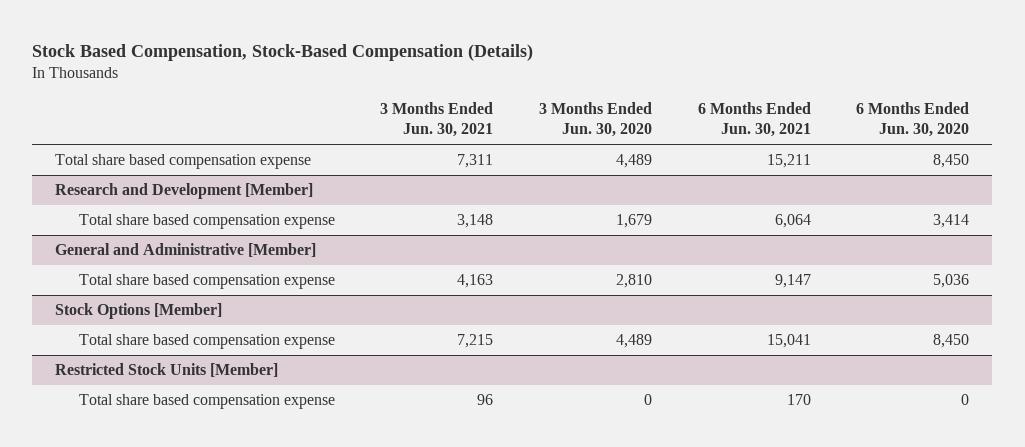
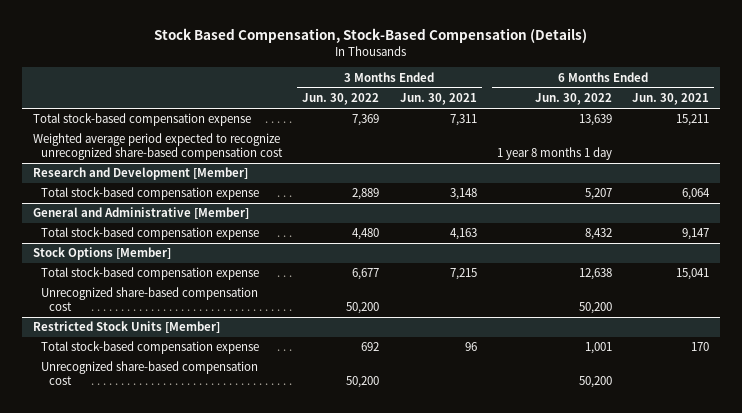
- | 3 Months Ended Jun. 30, 2021 | 3 Months Ended Jun. 30, 2020 | 6 Months Ended Jun. 30, 2021 | 6 Months Ended Jun. 30, 2020
+ | 3 Months Ended Jun. 30, 2022 | 3 Months Ended Jun. 30, 2021 | 6 Months Ended Jun. 30, 2022 | 6 Months Ended Jun. 30, 2021
- Total share based compensation expense | 7,311 | 4,489 | 15,211 | 8,450
+ Total stock-based compensation expense | 7,369 | 7,311 | 13,639 | 15,211
+ Weighted average period expected to recognize unrecognized share-based compensation cost | | | 1 year 8 months 1 day |
@ Research and Development [Member]
- Total share based compensation expense | 3,148 | 1,679 | 6,064 | 3,414
+ Total stock-based compensation expense | 2,889 | 3,148 | 5,207 | 6,064
@ General and Administrative [Member]
- Total share based compensation expense | 4,163 | 2,810 | 9,147 | 5,036
+ Total stock-based compensation expense | 4,480 | 4,163 | 8,432 | 9,147
@ Stock Options [Member]
- Total share based compensation expense | 7,215 | 4,489 | 15,041 | 8,450
+ Total stock-based compensation expense | 6,677 | 7,215 | 12,638 | 15,041
+ Unrecognized share-based compensation cost | 50,200 | | 50,200 |
@ Restricted Stock Units [Member]
- Total share based compensation expense | 96 | 0 | 170 | 0
+ Total stock-based compensation expense | 692 | 96 | 1,001 | 170
+ Unrecognized share-based compensation cost | 50,200 | | 50,200 |

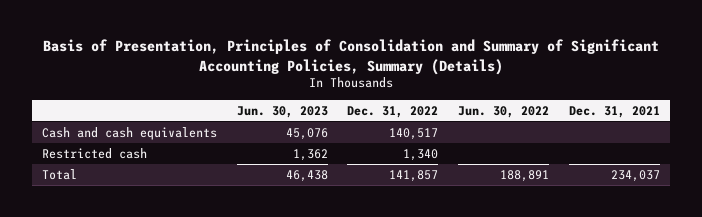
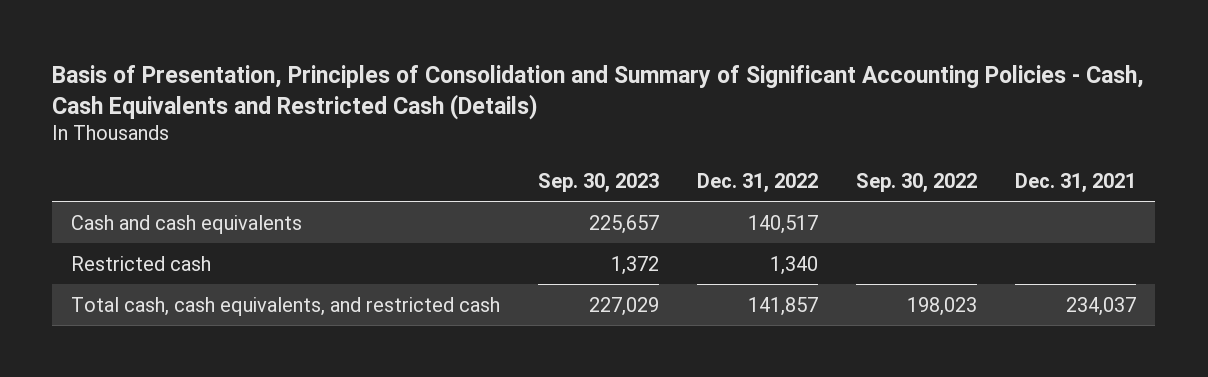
- Basis of Presentation, Principles of Consolidation and Summary of Significant Accounting Policies, Summary (Details)
+ Basis of Presentation, Principles of Consolidation and Summary of Significant Accounting Policies - Cash, Cash Equivalents and Restricted Cash (Details)
- | Jun. 30, 2023 | Dec. 31, 2022 | Jun. 30, 2022 | Dec. 31, 2021
+ | Sep. 30, 2023 | Dec. 31, 2022 | Sep. 30, 2022 | Dec. 31, 2021
- Total | 46,438 | 141,857 | 188,891 | 234,037
+ Total cash, cash equivalents, and restricted cash | 227,029 | 141,857 | 198,023 | 234,037

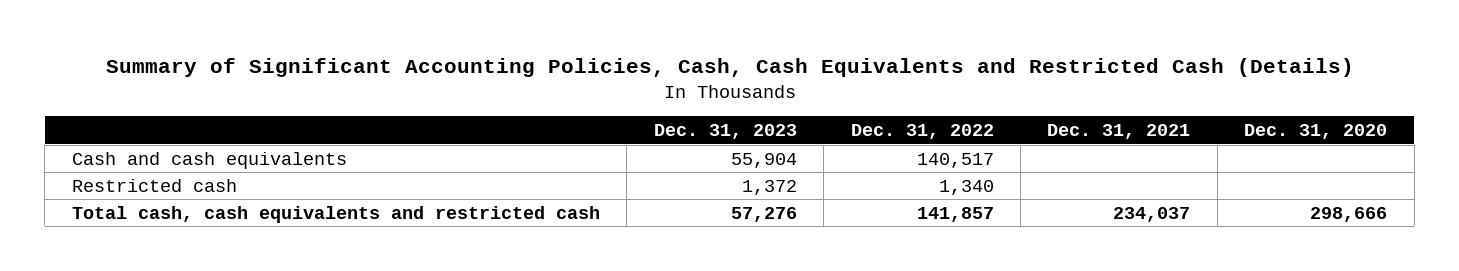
- Basis of Presentation, Principles of Consolidation and Summary of Significant Accounting Policies - Cash, Cash Equivalents and Restricted Cash (Details)
+ Summary of Significant Accounting Policies, Cash, Cash Equivalents and Restricted Cash (Details)
- | Sep. 30, 2023 | Dec. 31, 2022 | Sep. 30, 2022 | Dec. 31, 2021
+ | Dec. 31, 2023 | Dec. 31, 2022 | Dec. 31, 2021 | Dec. 31, 2020
- Total cash, cash equivalents, and restricted cash | 227,029 | 141,857 | 198,023 | 234,037
+ Total cash, cash equivalents and restricted cash | 57,276 | 141,857 | 234,037 | 298,666

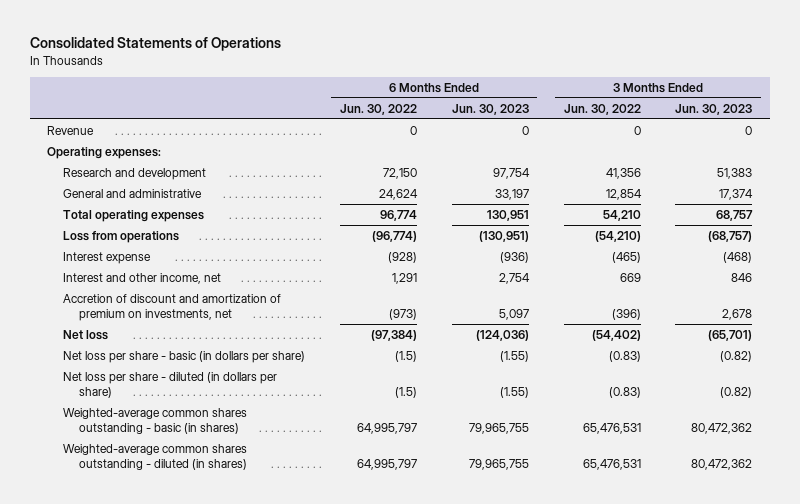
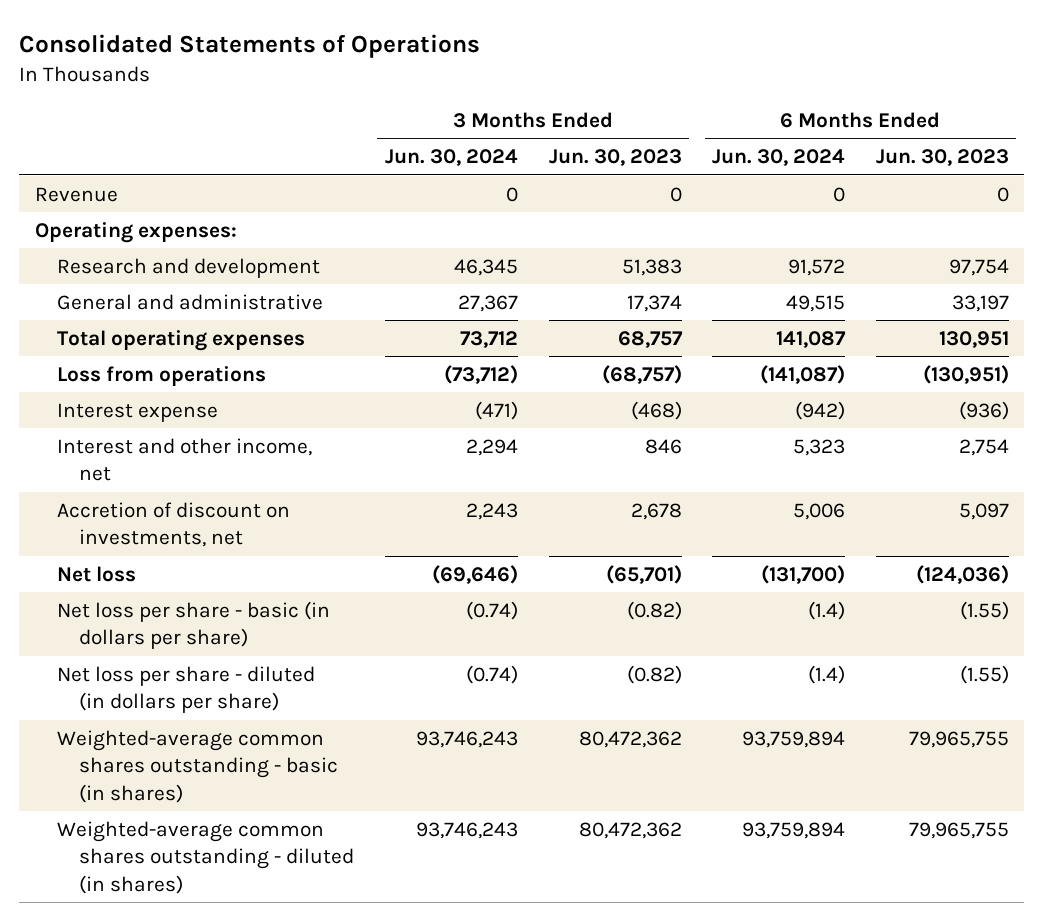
- | 6 Months Ended Jun. 30, 2022 | 6 Months Ended Jun. 30, 2023 | 3 Months Ended Jun. 30, 2022 | 3 Months Ended Jun. 30, 2023
+ | 3 Months Ended Jun. 30, 2024 | 3 Months Ended Jun. 30, 2023 | 6 Months Ended Jun. 30, 2024 | 6 Months Ended Jun. 30, 2023
- Accretion of discount and amortization of premium on investments, net | (973) | 5,097 | (396) | 2,678
+ Accretion of discount on investments, net | 2,243 | 2,678 | 5,006 | 5,097

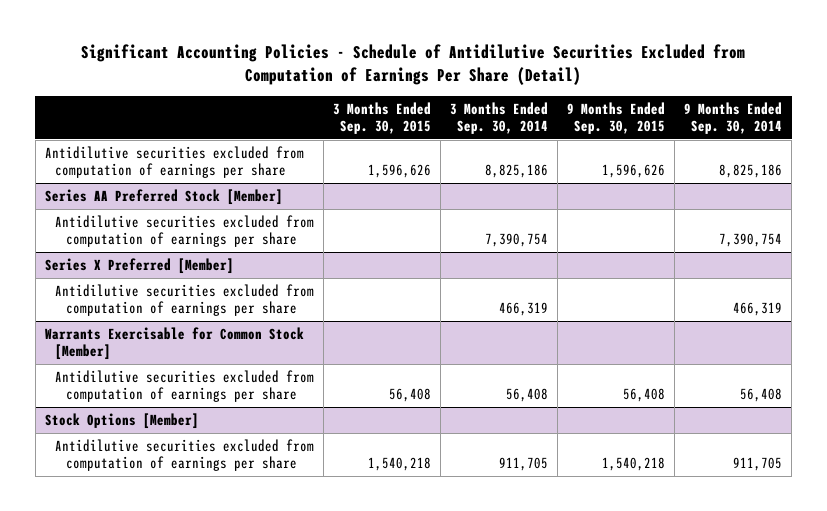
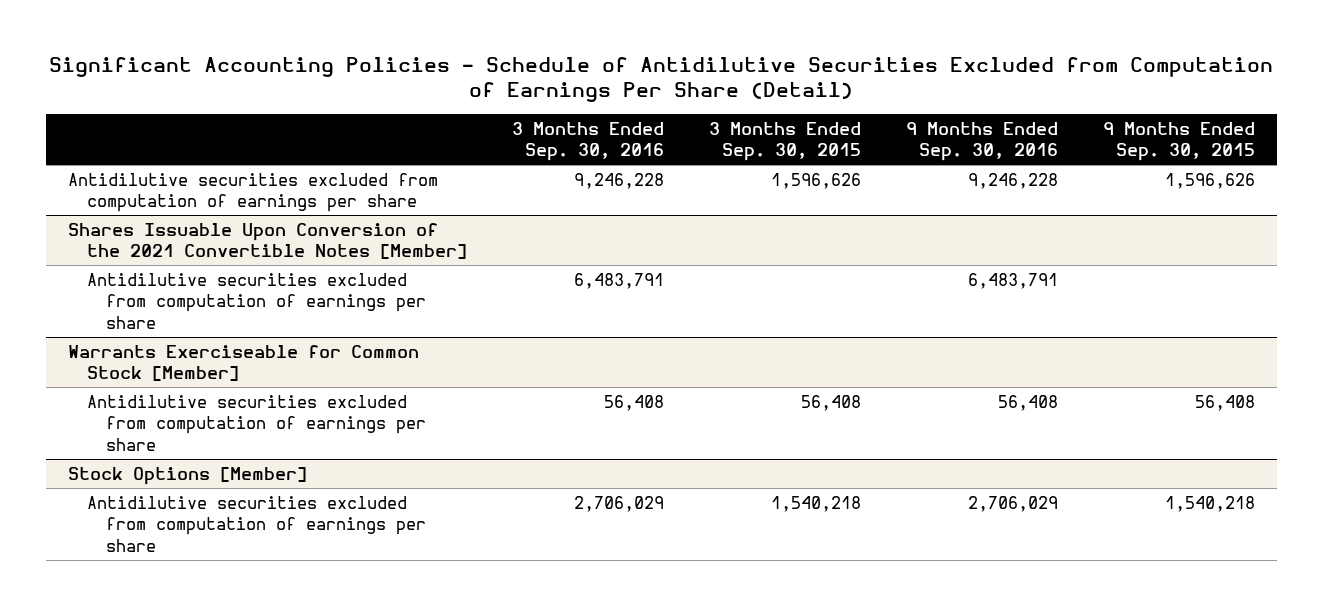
- | 3 Months Ended Sep. 30, 2015 | 3 Months Ended Sep. 30, 2014 | 9 Months Ended Sep. 30, 2015 | 9 Months Ended Sep. 30, 2014
+ | 3 Months Ended Sep. 30, 2016 | 3 Months Ended Sep. 30, 2015 | 9 Months Ended Sep. 30, 2016 | 9 Months Ended Sep. 30, 2015
- Series AA Preferred Stock [Member]
- Antidilutive securities excluded from computation of earnings per share | | 7,390,754 | | 7,390,754
- Series X Preferred [Member]
+ Shares Issuable Upon Conversion of the 2021 Convertible Notes [Member]
- Warrants Exercisable for Common Stock [Member]
+ Warrants Exerciseable for Common Stock [Member]

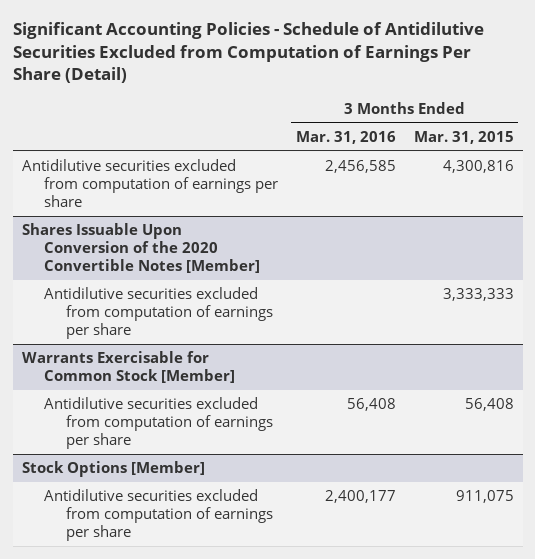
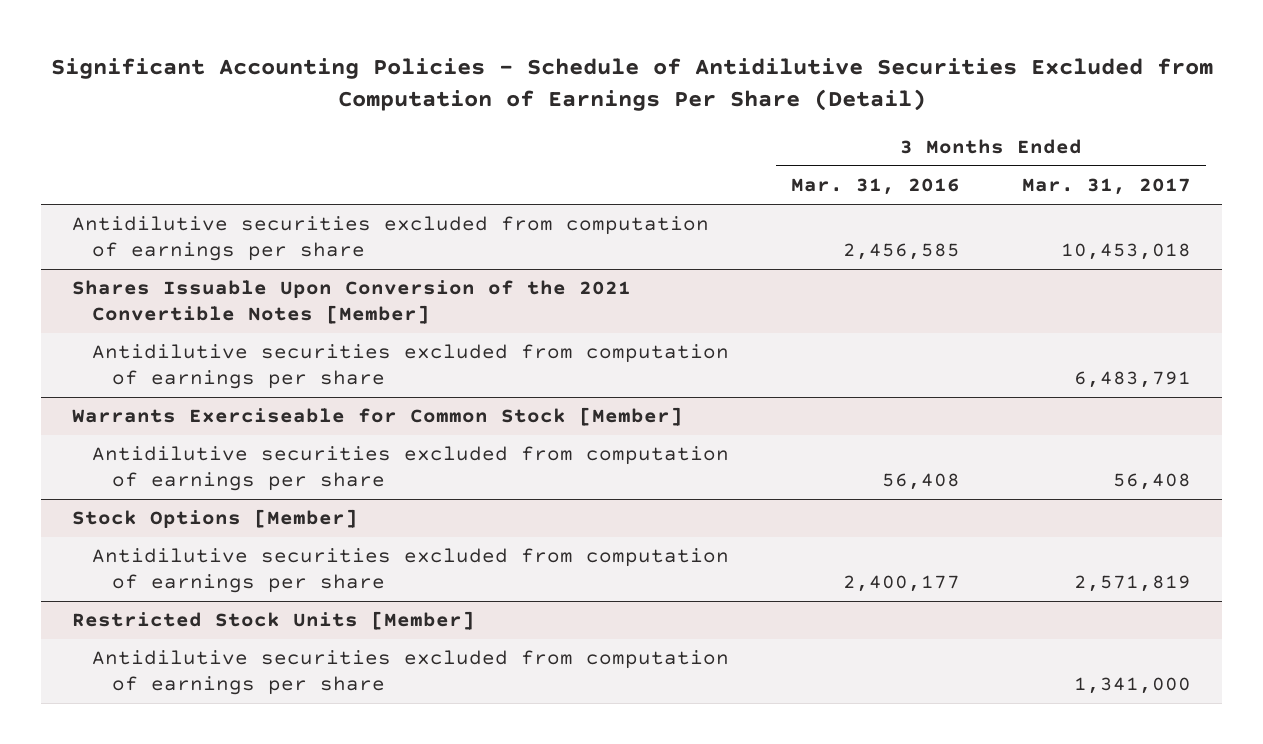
- | 3 Months Ended Mar. 31, 2016 | 3 Months Ended Mar. 31, 2015
+ | 3 Months Ended Mar. 31, 2016 | 3 Months Ended Mar. 31, 2017
- Shares Issuable Upon Conversion of the 2020 Convertible Notes [Member]
+ Shares Issuable Upon Conversion of the 2021 Convertible Notes [Member]
- Warrants Exercisable for Common Stock [Member]
+ Warrants Exerciseable for Common Stock [Member]
+ Restricted Stock Units [Member]
+ Antidilutive securities excluded from computation of earnings per share | | 1,341,000

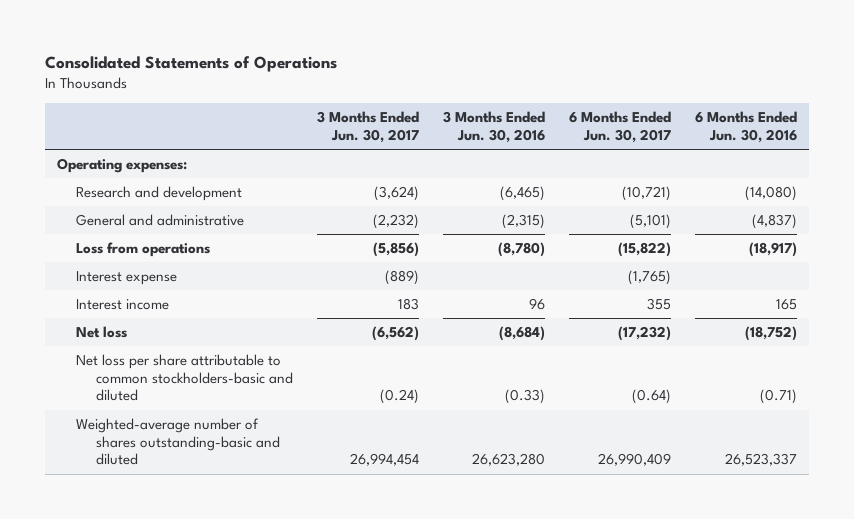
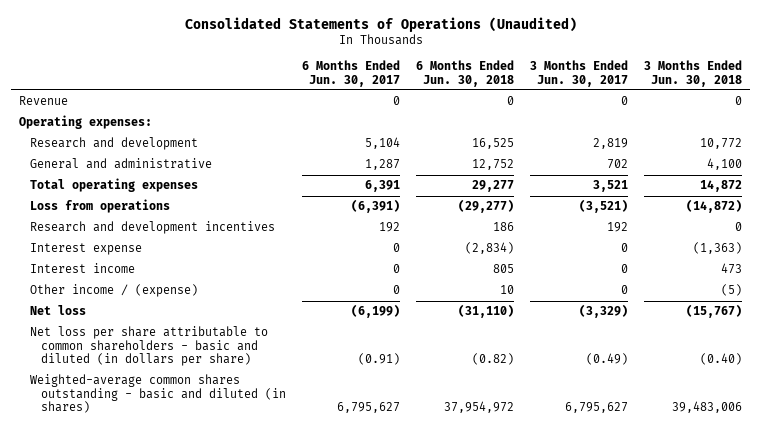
- Consolidated Statements of Operations
+ Consolidated Statements of Operations (Unaudited)
- | 3 Months Ended Jun. 30, 2017 | 3 Months Ended Jun. 30, 2016 | 6 Months Ended Jun. 30, 2017 | 6 Months Ended Jun. 30, 2016
+ | 6 Months Ended Jun. 30, 2017 | 6 Months Ended Jun. 30, 2018 | 3 Months Ended Jun. 30, 2017 | 3 Months Ended Jun. 30, 2018
+ Revenue | 0 | 0 | 0 | 0
- Research and development | (3,624) | (6,465) | (10,721) | (14,080)
- General and administrative | (2,232) | (2,315) | (5,101) | (4,837)
- Loss from operations | (5,856) | (8,780) | (15,822) | (18,917)
- Interest expense | (889) | | (1,765) |
- Interest income | 183 | 96 | 355 | 165
- Net loss | (6,562) | (8,684) | (17,232) | (18,752)
- Net loss per share attributable to common stockholders-basic and diluted | (0.24) | (0.33) | (0.64) | (0.71)
- Weighted-average number of shares outstanding-basic and diluted | 26,994,454 | 26,623,280 | 26,990,409 | 26,523,337
+ Research and development | 5,104 | 16,525 | 2,819 | 10,772
+ General and administrative | 1,287 | 12,752 | 702 | 4,100
+ Total operating expenses | 6,391 | 29,277 | 3,521 | 14,872
+ Loss from operations | (6,391) | (29,277) | (3,521) | (14,872)
+ Research and development incentives | 192 | 186 | 192 | 0
+ Interest expense | 0 | (2,834) | 0 | (1,363)
+ Interest income | 0 | 805 | 0 | 473
+ Other income / (expense) | 0 | 10 | 0 | (5)
+ Net loss | (6,199) | (31,110) | (3,329) | (15,767)
+ Net loss per share attributable to common shareholders - basic and diluted (in dollars per share) | (0.91) | (0.82) | (0.49) | (0.40)
+ Weighted-average common shares outstanding - basic and diluted (in shares) | 6,795,627 | 37,954,972 | 6,795,627 | 39,483,006

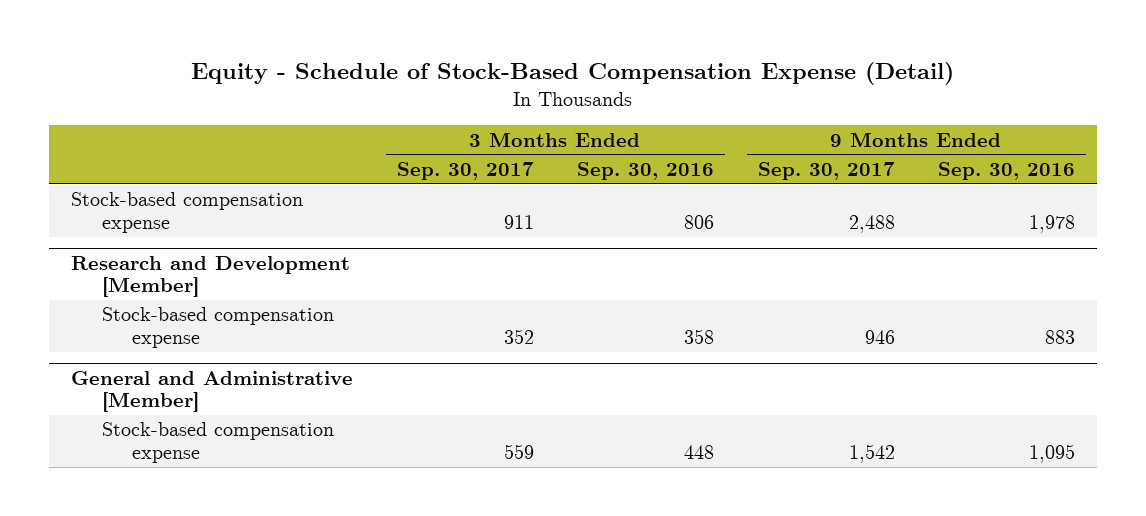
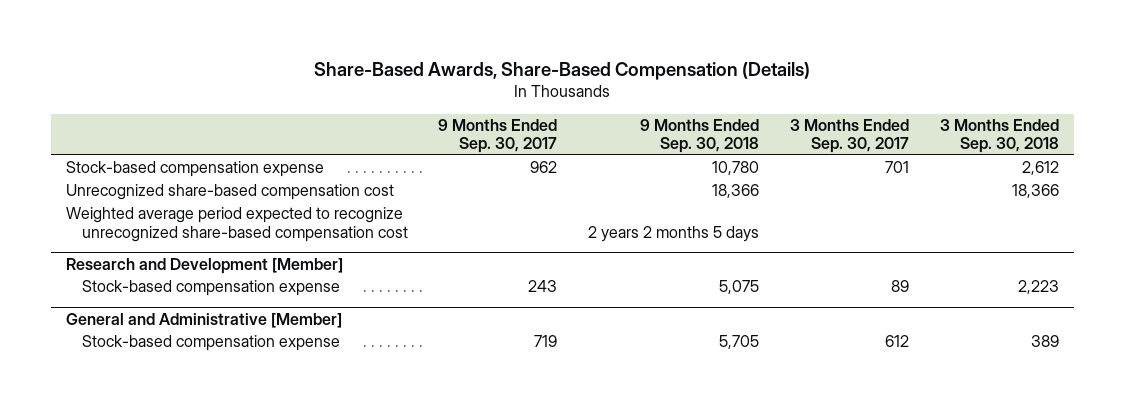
- Equity - Schedule of Stock-Based Compensation Expense (Detail)
+ Share-Based Awards, Share-Based Compensation (Details)
- | 3 Months Ended Sep. 30, 2017 | 3 Months Ended Sep. 30, 2016 | 9 Months Ended Sep. 30, 2017 | 9 Months Ended Sep. 30, 2016
+ | 9 Months Ended Sep. 30, 2017 | 9 Months Ended Sep. 30, 2018 | 3 Months Ended Sep. 30, 2017 | 3 Months Ended Sep. 30, 2018
- Stock-based compensation expense | 911 | 806 | 2,488 | 1,978
+ Stock-based compensation expense | 962 | 10,780 | 701 | 2,612
+ Unrecognized share-based compensation cost | | 18,366 | | 18,366
+ Weighted average period expected to recognize unrecognized share-based compensation cost | | 2 years 2 months 5 days | |
@ Research and Development [Member]
- Stock-based compensation expense | 352 | 358 | 946 | 883
+ Stock-based compensation expense | 243 | 5,075 | 89 | 2,223
@ General and Administrative [Member]
- Stock-based compensation expense | 559 | 448 | 1,542 | 1,095
+ Stock-based compensation expense | 719 | 5,705 | 612 | 389

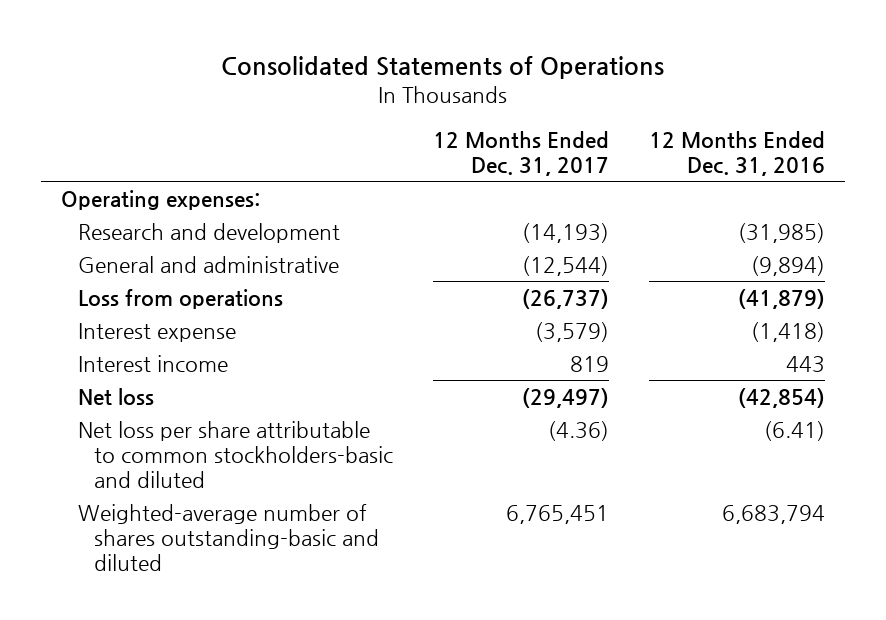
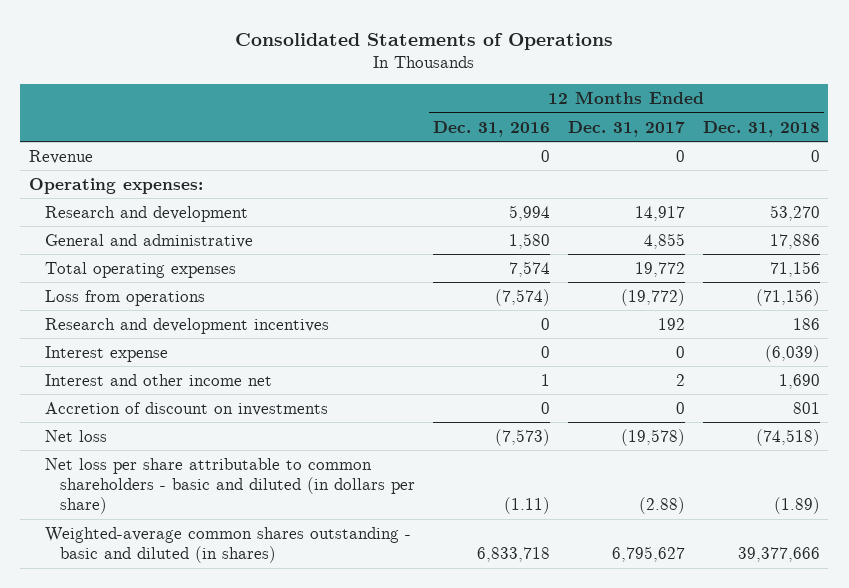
- | 12 Months Ended Dec. 31, 2017 | 12 Months Ended Dec. 31, 2016
+ | 12 Months Ended Dec. 31, 2016 | 12 Months Ended Dec. 31, 2017 | 12 Months Ended Dec. 31, 2018
+ Revenue | 0 | 0 | 0
- Research and development | (14,193) | (31,985)
- General and administrative | (12,544) | (9,894)
- Loss from operations | (26,737) | (41,879)
- Interest expense | (3,579) | (1,418)
- Interest income | 819 | 443
- Net loss | (29,497) | (42,854)
- Net loss per share attributable to common stockholders-basic and diluted | (4.36) | (6.41)
- Weighted-average number of shares outstanding-basic and diluted | 6,765,451 | 6,683,794
+ Research and development | 5,994 | 14,917 | 53,270
+ General and administrative | 1,580 | 4,855 | 17,886
+ Total operating expenses | 7,574 | 19,772 | 71,156
+ Loss from operations | (7,574) | (19,772) | (71,156)
+ Research and development incentives | 0 | 192 | 186
+ Interest expense | 0 | 0 | (6,039)
+ Interest and other income net | 1 | 2 | 1,690
+ Accretion of discount on investments | 0 | 0 | 801
+ Net loss | (7,573) | (19,578) | (74,518)
+ Net loss per share attributable to common shareholders - basic and diluted (in dollars per share) | (1.11) | (2.88) | (1.89)
+ Weighted-average common shares outstanding - basic and diluted (in shares) | 6,833,718 | 6,795,627 | 39,377,666

